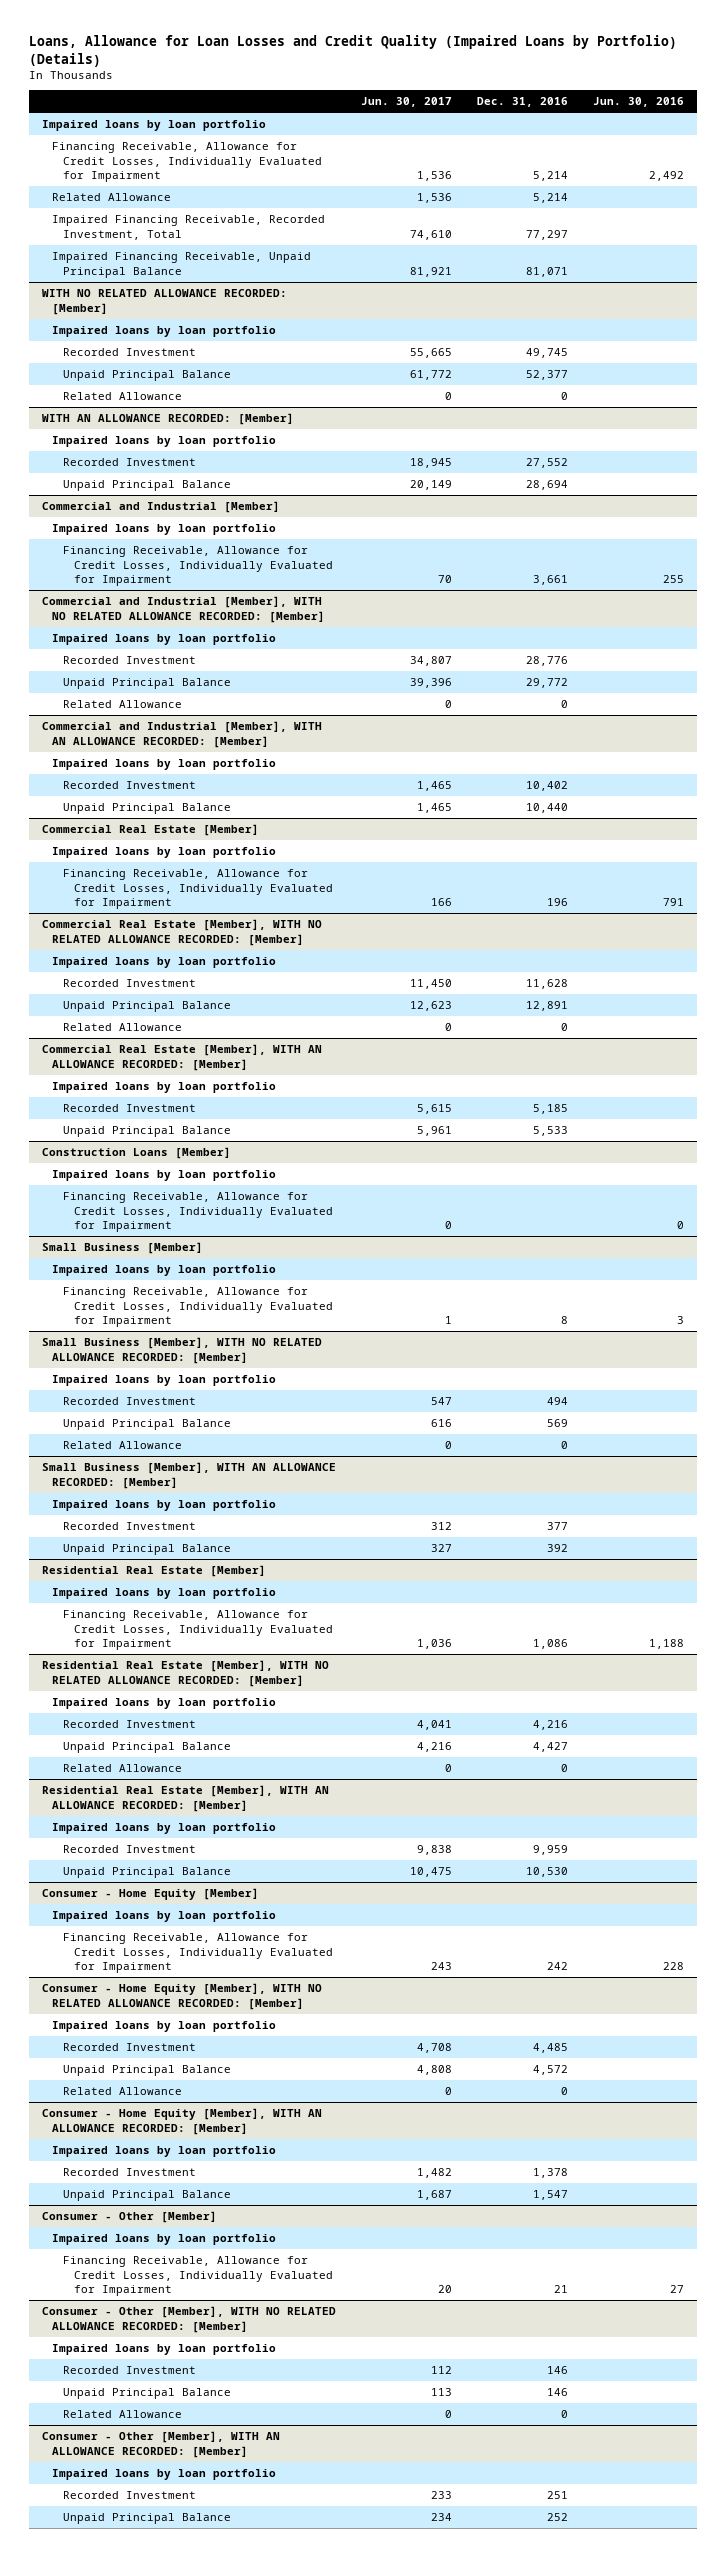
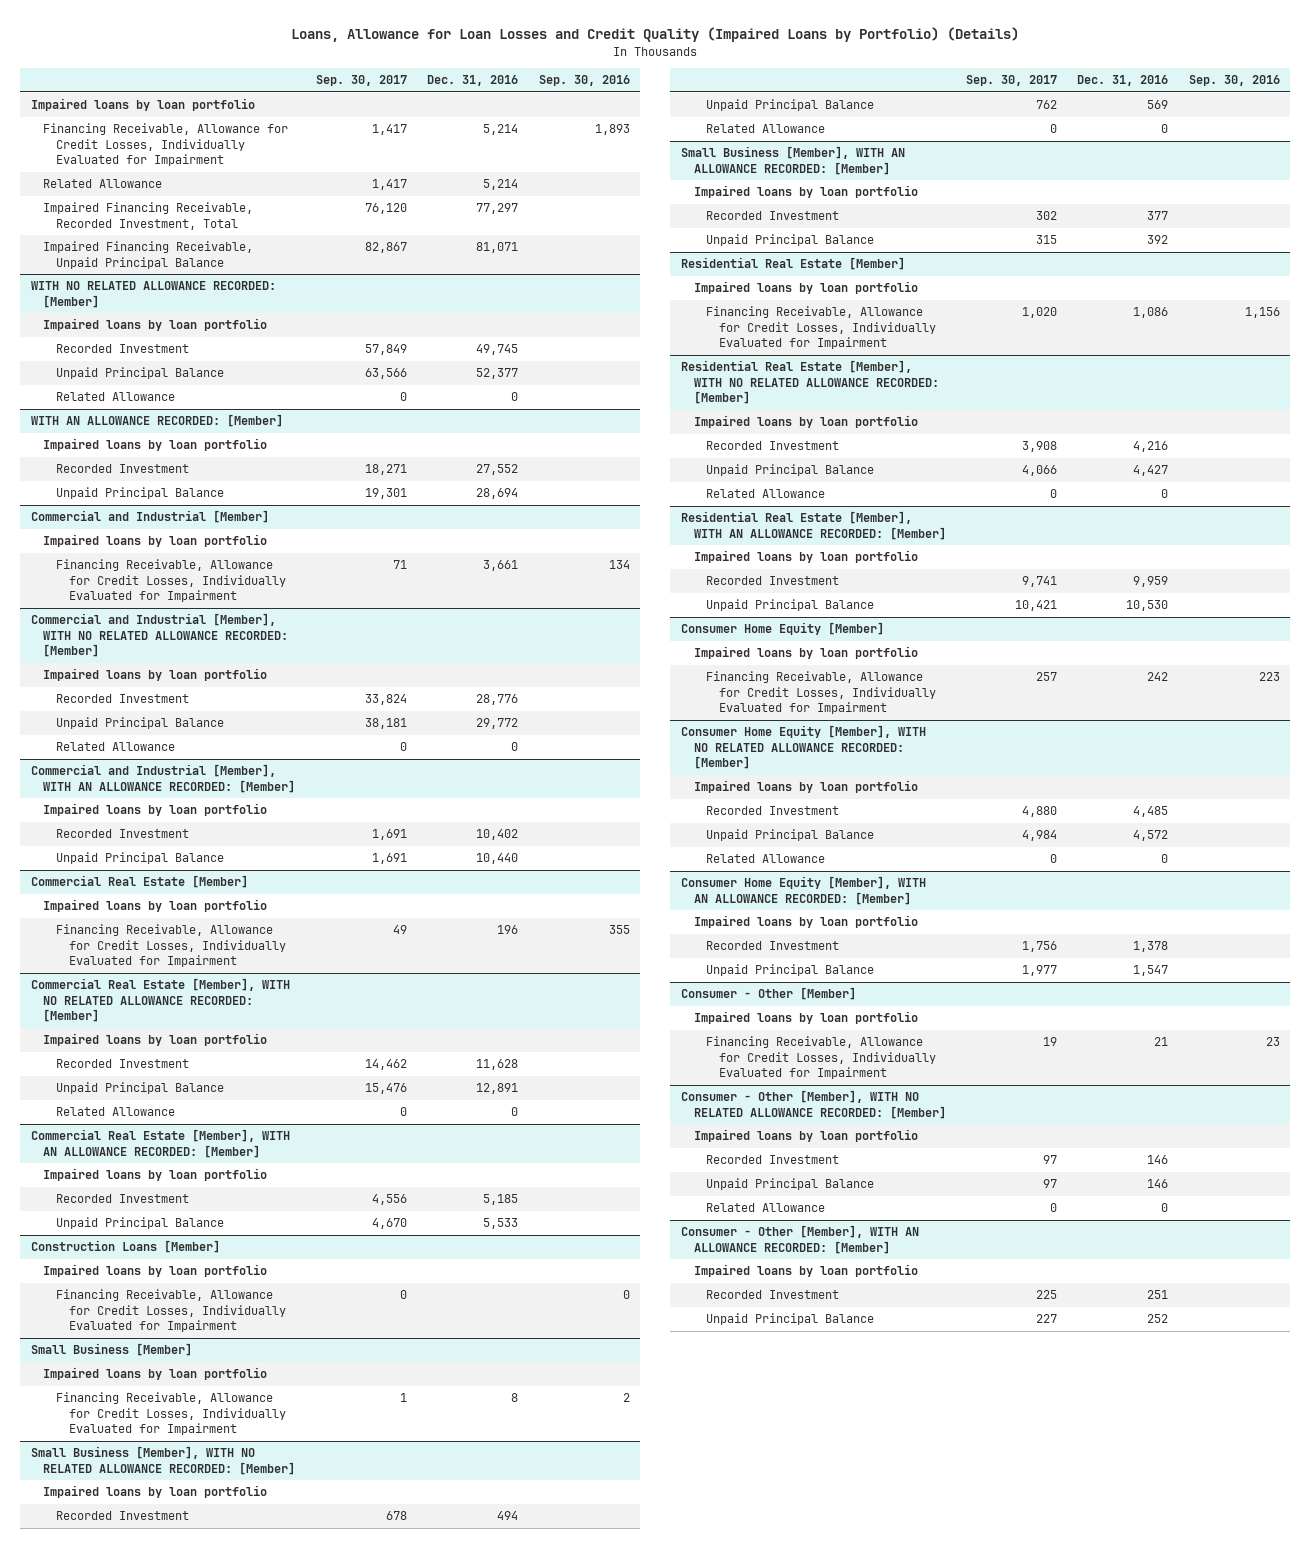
- | Jun. 30, 2017 | Dec. 31, 2016 | Jun. 30, 2016
+ | Sep. 30, 2017 | Dec. 31, 2016 | Sep. 30, 2016
- Consumer - Home Equity [Member]
+ Consumer Home Equity [Member]
- Consumer - Home Equity [Member], WITH NO RELATED ALLOWANCE RECORDED: [Member]
+ Consumer Home Equity [Member], WITH NO RELATED ALLOWANCE RECORDED: [Member]
- Consumer - Home Equity [Member], WITH AN ALLOWANCE RECORDED: [Member]
+ Consumer Home Equity [Member], WITH AN ALLOWANCE RECORDED: [Member]

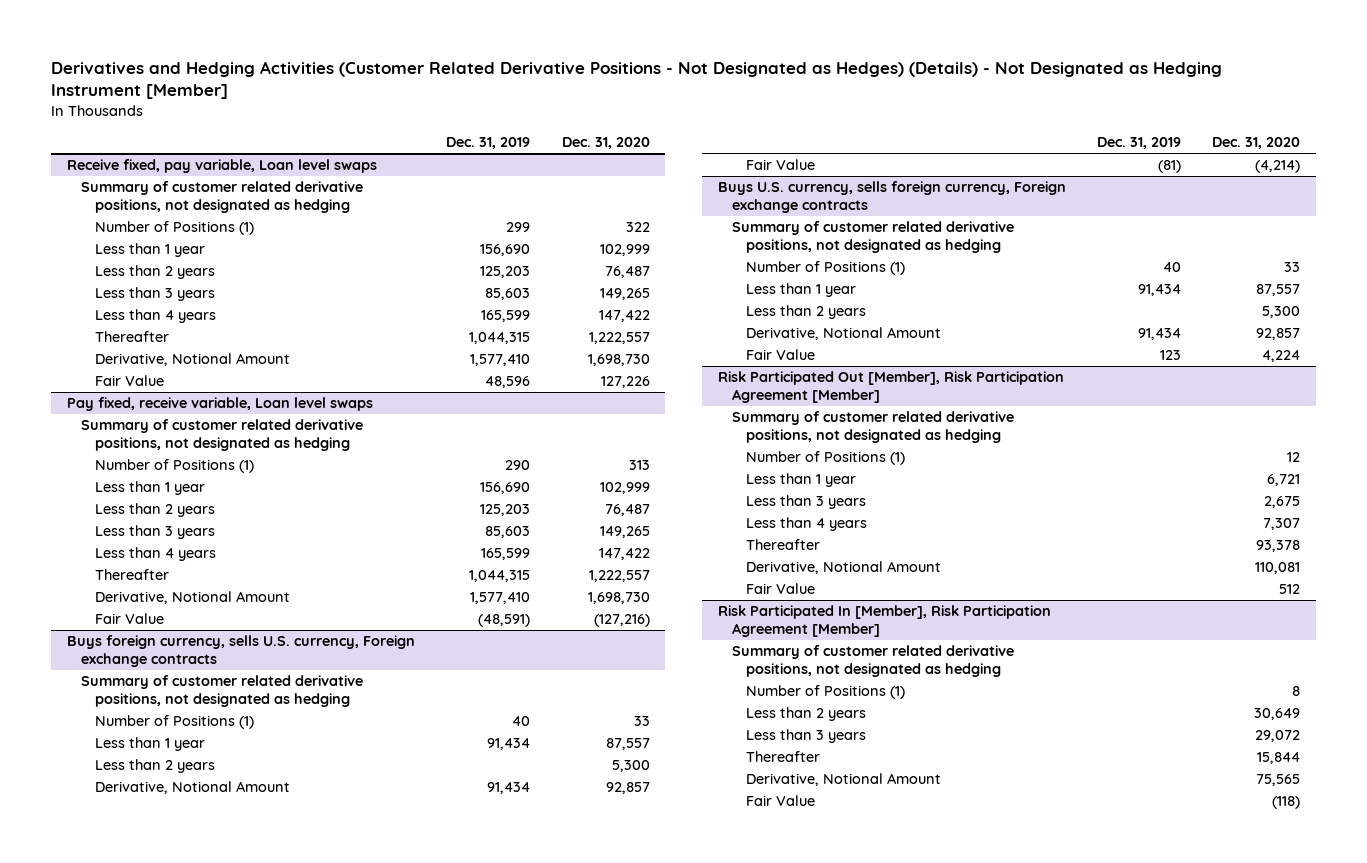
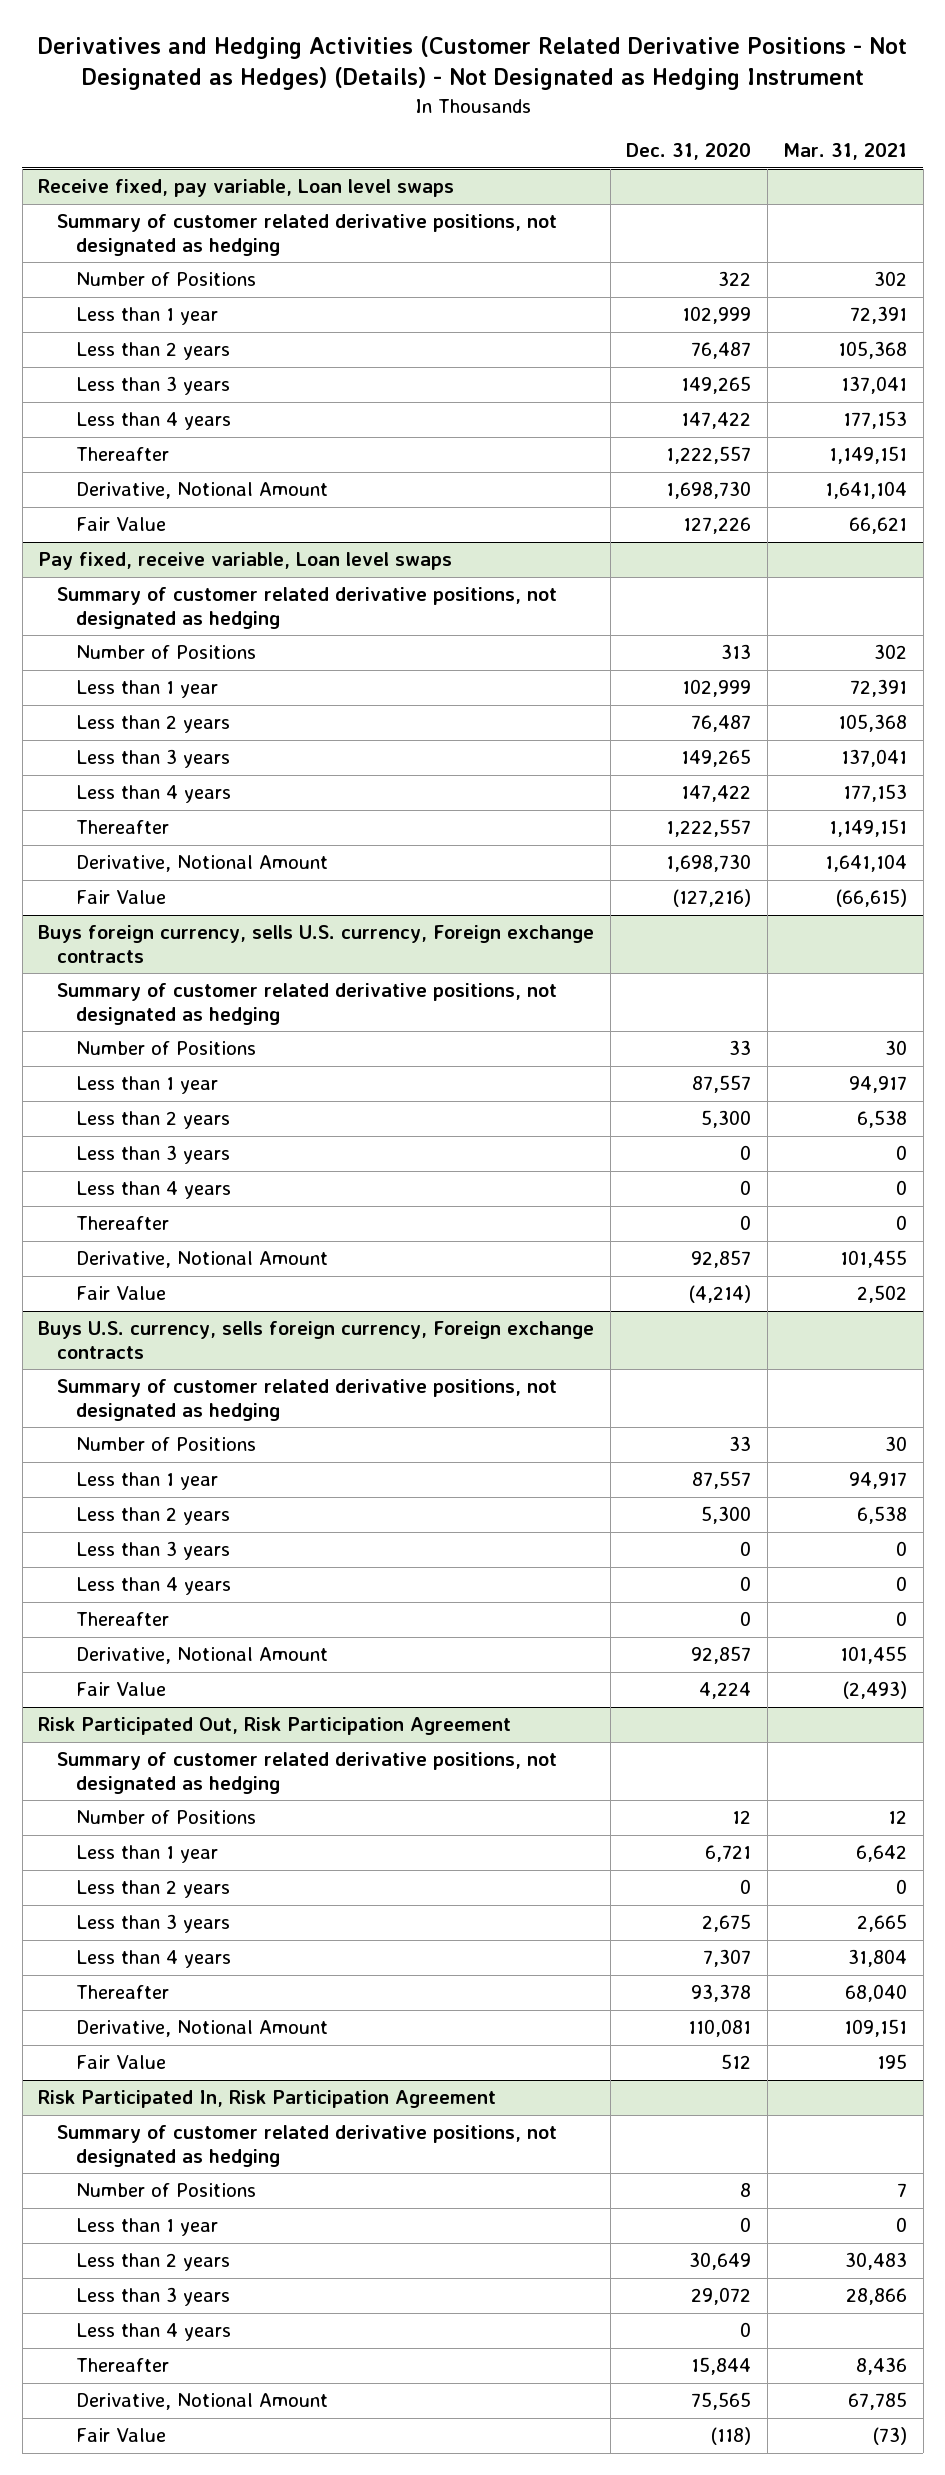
- Derivatives and Hedging Activities (Customer Related Derivative Positions - Not Designated as Hedges) (Details) - Not Designated as Hedging Instrument [Member]
+ Derivatives and Hedging Activities (Customer Related Derivative Positions - Not Designated as Hedges) (Details) - Not Designated as Hedging Instrument
- | Dec. 31, 2019 | Dec. 31, 2020
+ | Dec. 31, 2020 | Mar. 31, 2021
@ Receive fixed, pay variable, Loan level swaps
- Number of Positions (1) | 299 | 322
+ Number of Positions | 322 | 302
@ Pay fixed, receive variable, Loan level swaps
- Number of Positions (1) | 290 | 313
+ Number of Positions | 313 | 302
@ Buys foreign currency, sells U.S. currency, Foreign exchange contracts
- Number of Positions (1) | 40 | 33
+ Number of Positions | 33 | 30
+ Less than 3 years | 0 | 0
+ Less than 4 years | 0 | 0
+ Thereafter | 0 | 0
@ Buys U.S. currency, sells foreign currency, Foreign exchange contracts
- Number of Positions (1) | 40 | 33
+ Number of Positions | 33 | 30
+ Less than 3 years | 0 | 0
+ Less than 4 years | 0 | 0
+ Thereafter | 0 | 0
- Risk Participated Out [Member], Risk Participation Agreement [Member]
+ Risk Participated Out, Risk Participation Agreement
- Number of Positions (1) | | 12
+ Number of Positions | 12 | 12
+ Less than 2 years | 0 | 0
- Risk Participated In [Member], Risk Participation Agreement [Member]
+ Risk Participated In, Risk Participation Agreement
- Number of Positions (1) | | 8
+ Number of Positions | 8 | 7
+ Less than 1 year | 0 | 0
+ Less than 4 years | 0 |

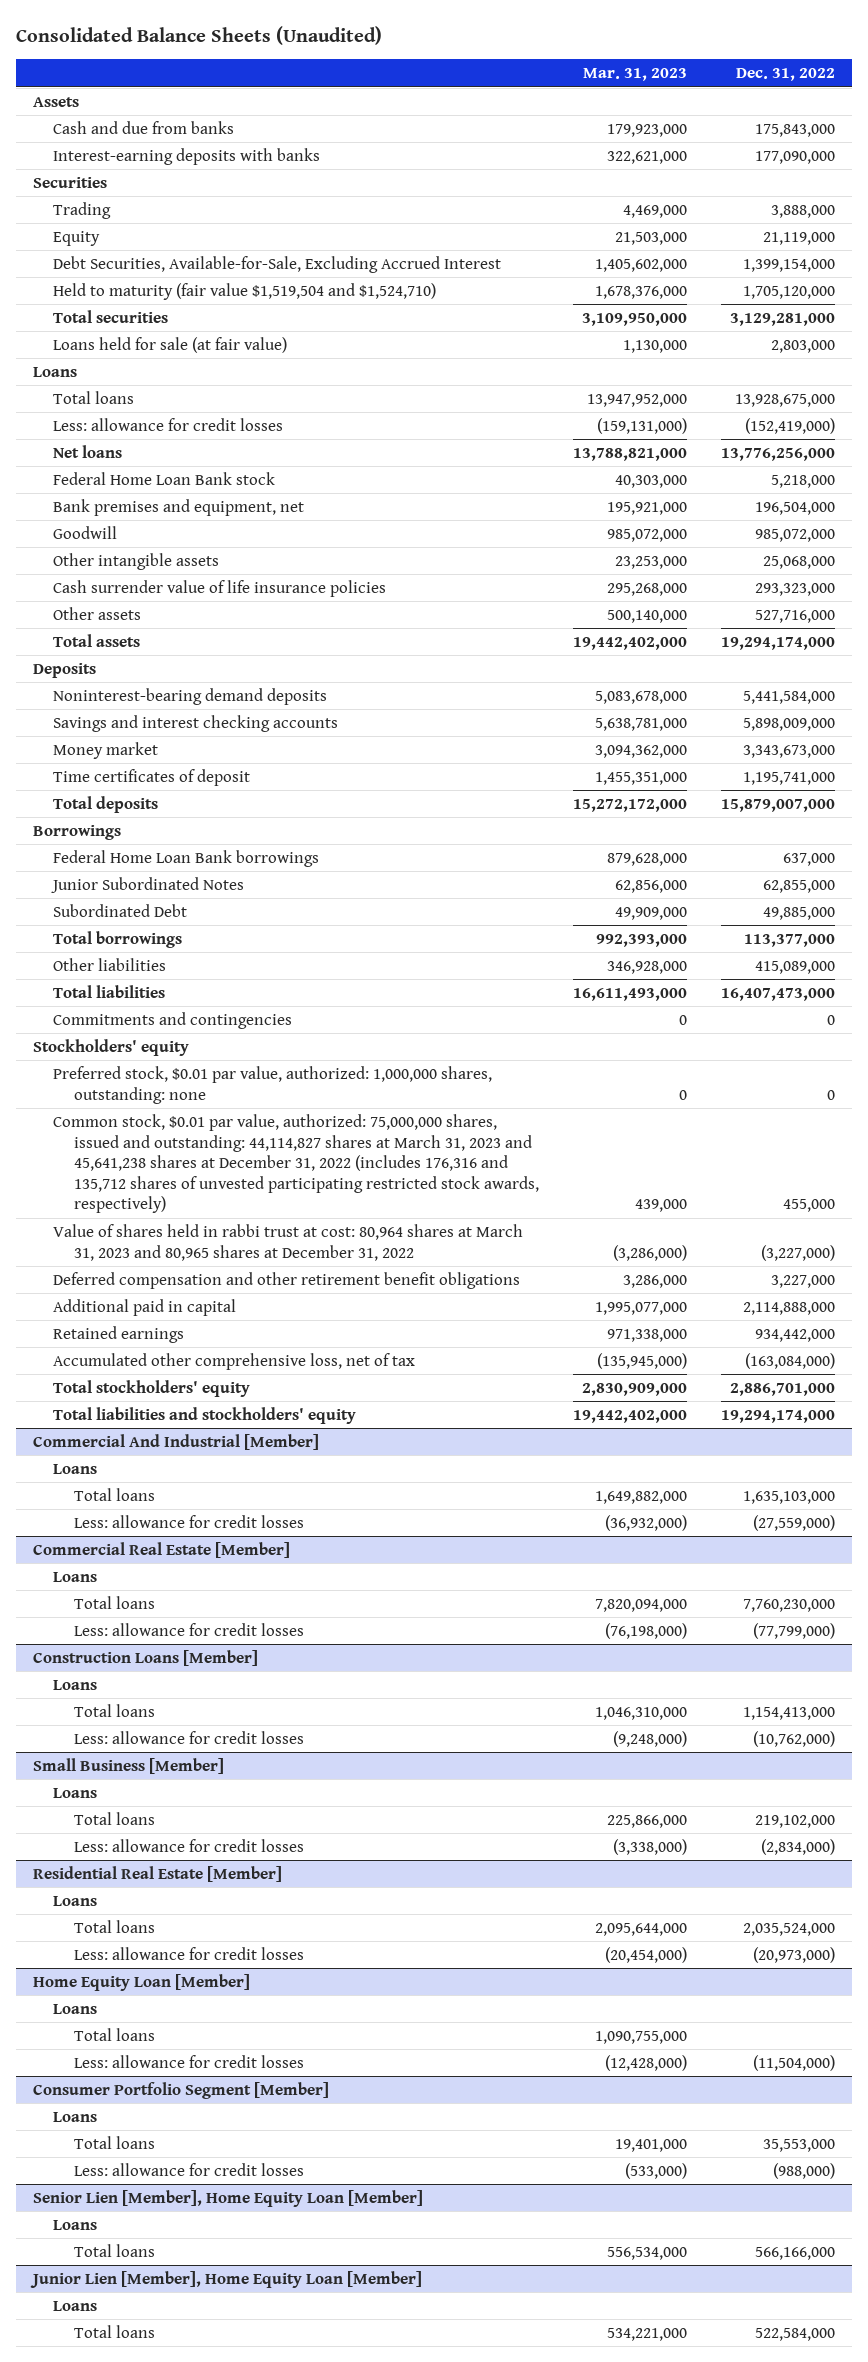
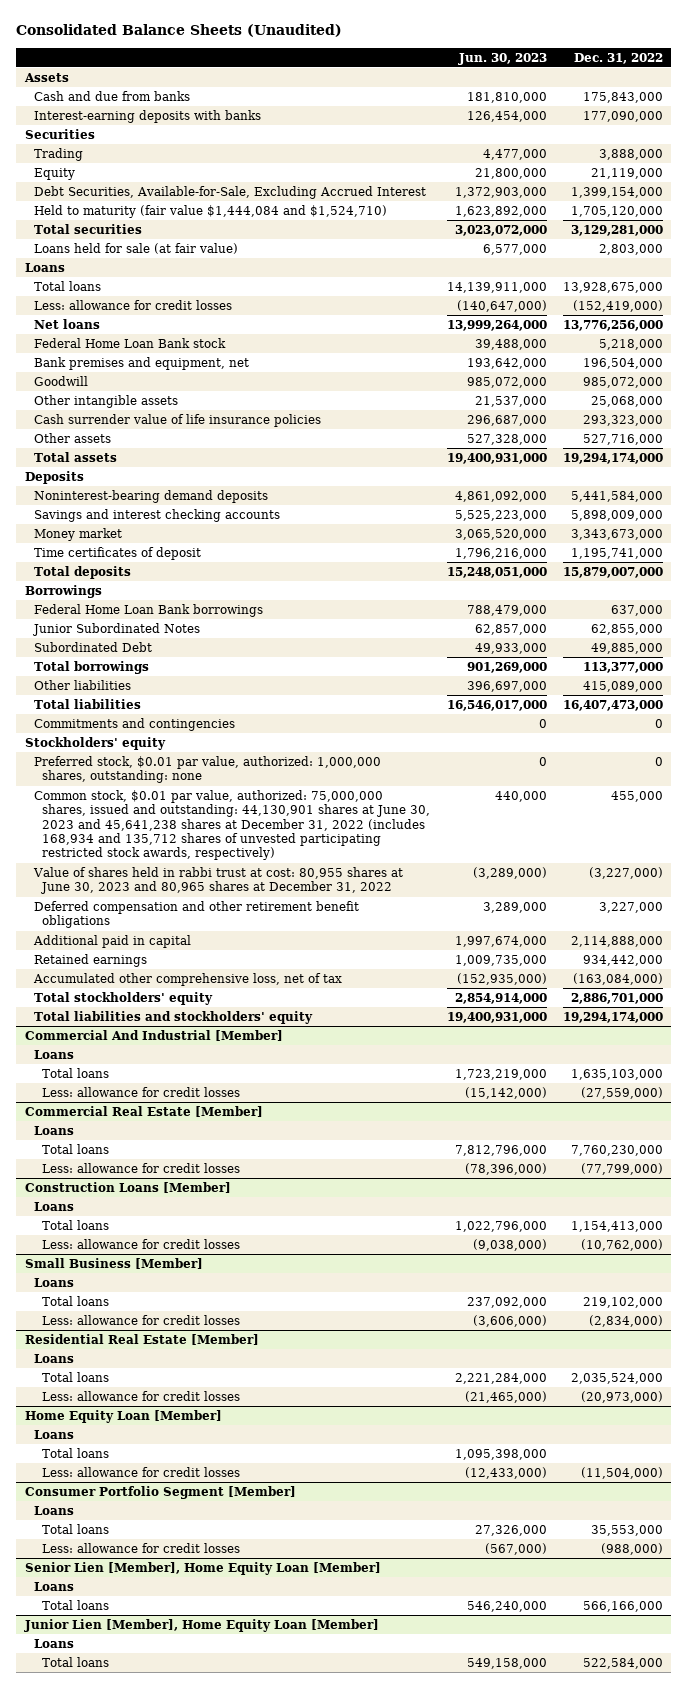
- | Mar. 31, 2023 | Dec. 31, 2022
+ | Jun. 30, 2023 | Dec. 31, 2022
- Held to maturity (fair value $1,519,504 and $1,524,710) | 1,678,376,000 | 1,705,120,000
+ Held to maturity (fair value $1,444,084 and $1,524,710) | 1,623,892,000 | 1,705,120,000
- Common stock, $0.01 par value, authorized: 75,000,000 shares, issued and outstanding: 44,114,827 shares at March 31, 2023 and 45,641,238 shares at December 31, 2022 (includes 176,316 and 135,712 shares of unvested participating restricted stock awards, respectively) | 439,000 | 455,000
- Value of shares held in rabbi trust at cost: 80,964 shares at March 31, 2023 and 80,965 shares at December 31, 2022 | (3,286,000) | (3,227,000)
+ Common stock, $0.01 par value, authorized: 75,000,000 shares, issued and outstanding: 44,130,901 shares at June 30, 2023 and 45,641,238 shares at December 31, 2022 (includes 168,934 and 135,712 shares of unvested participating restricted stock awards, respectively) | 440,000 | 455,000
+ Value of shares held in rabbi trust at cost: 80,955 shares at June 30, 2023 and 80,965 shares at December 31, 2022 | (3,289,000) | (3,227,000)

